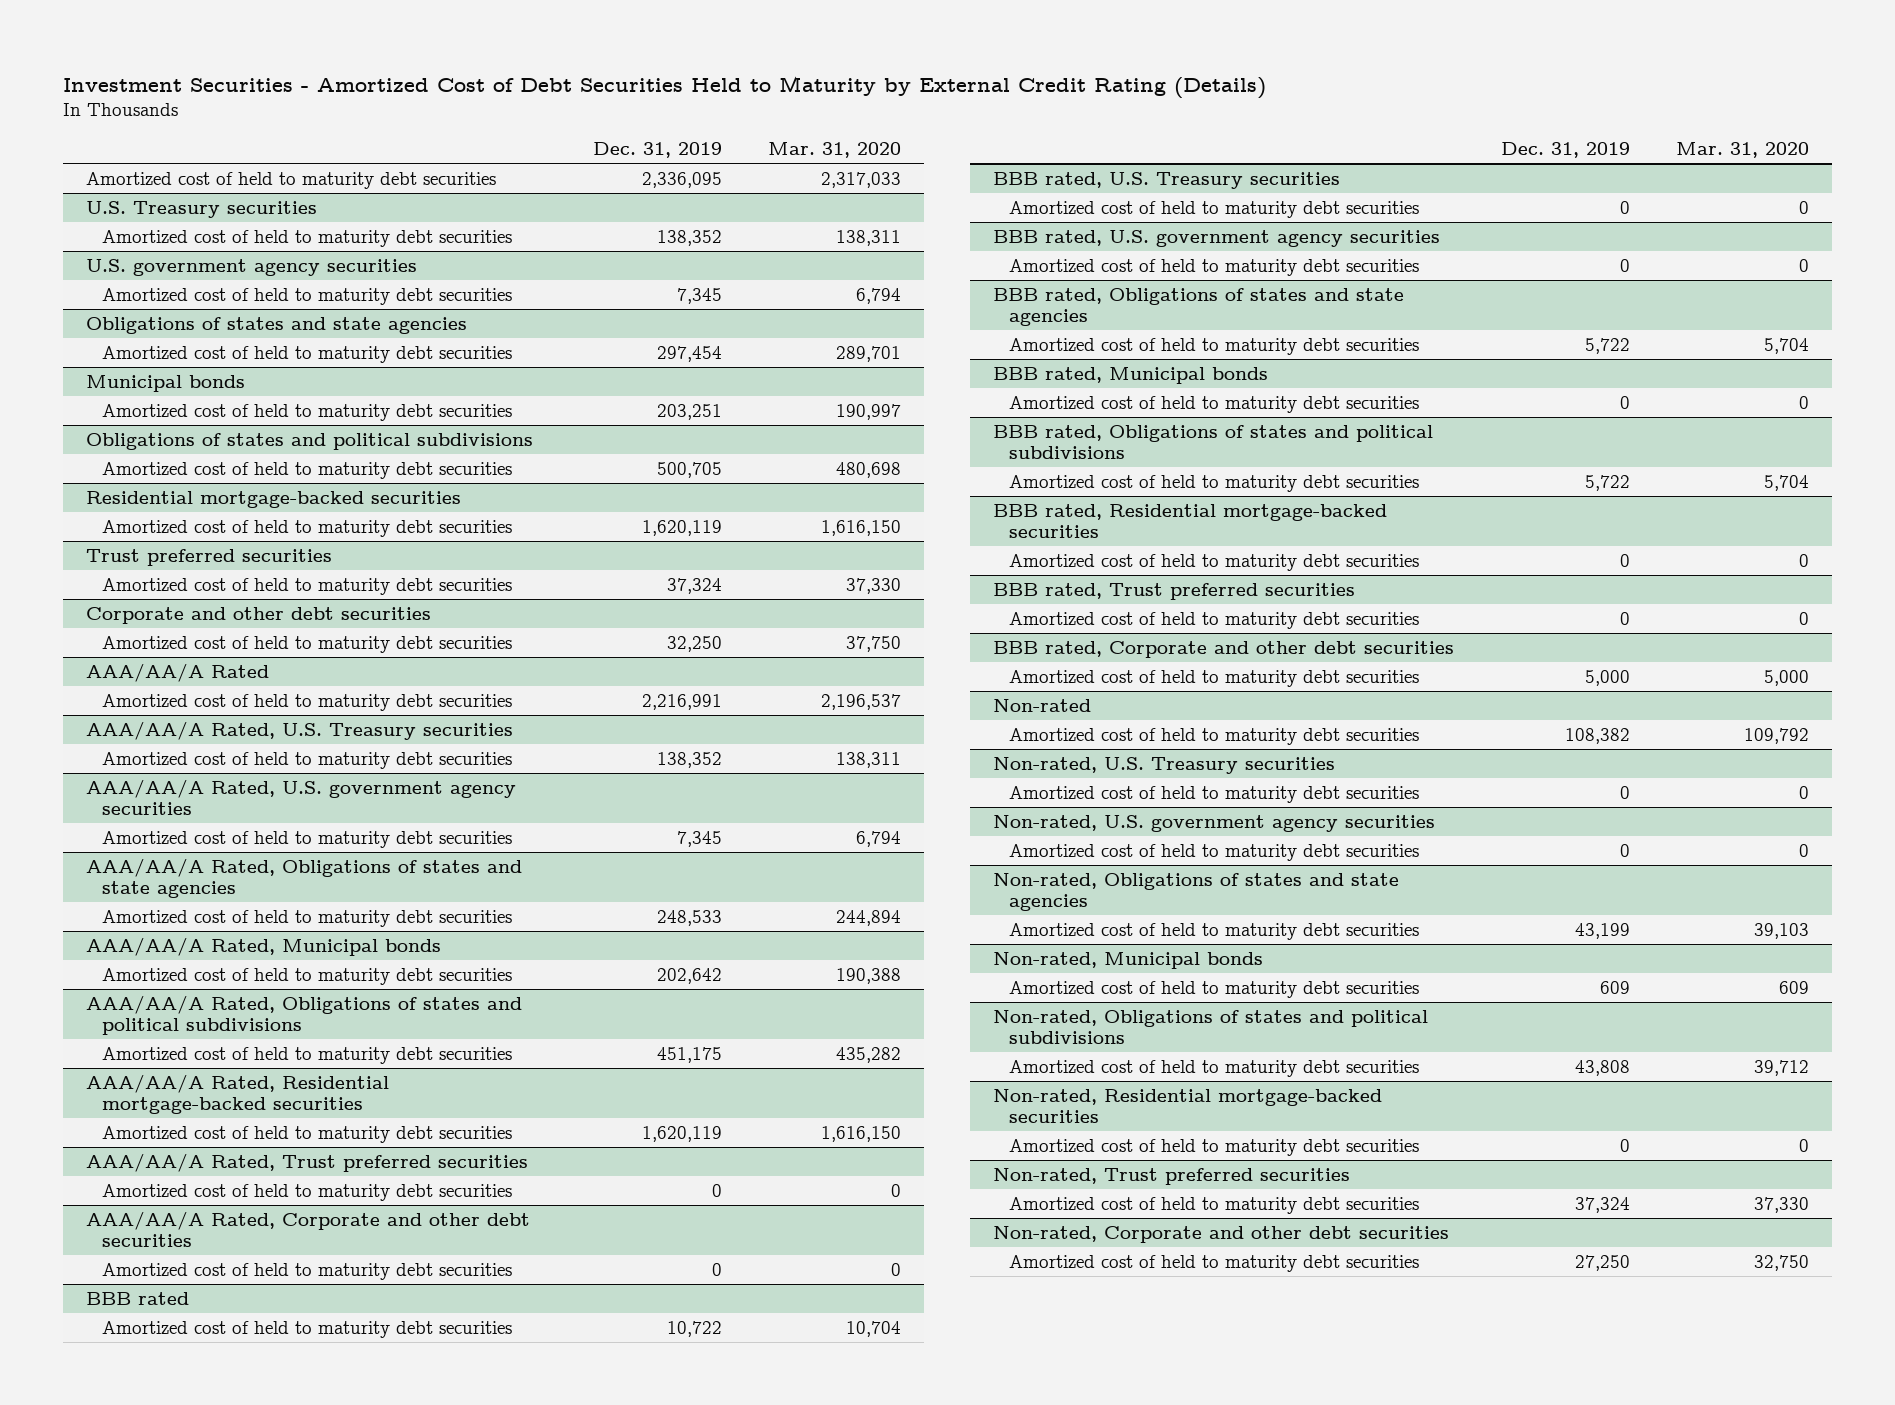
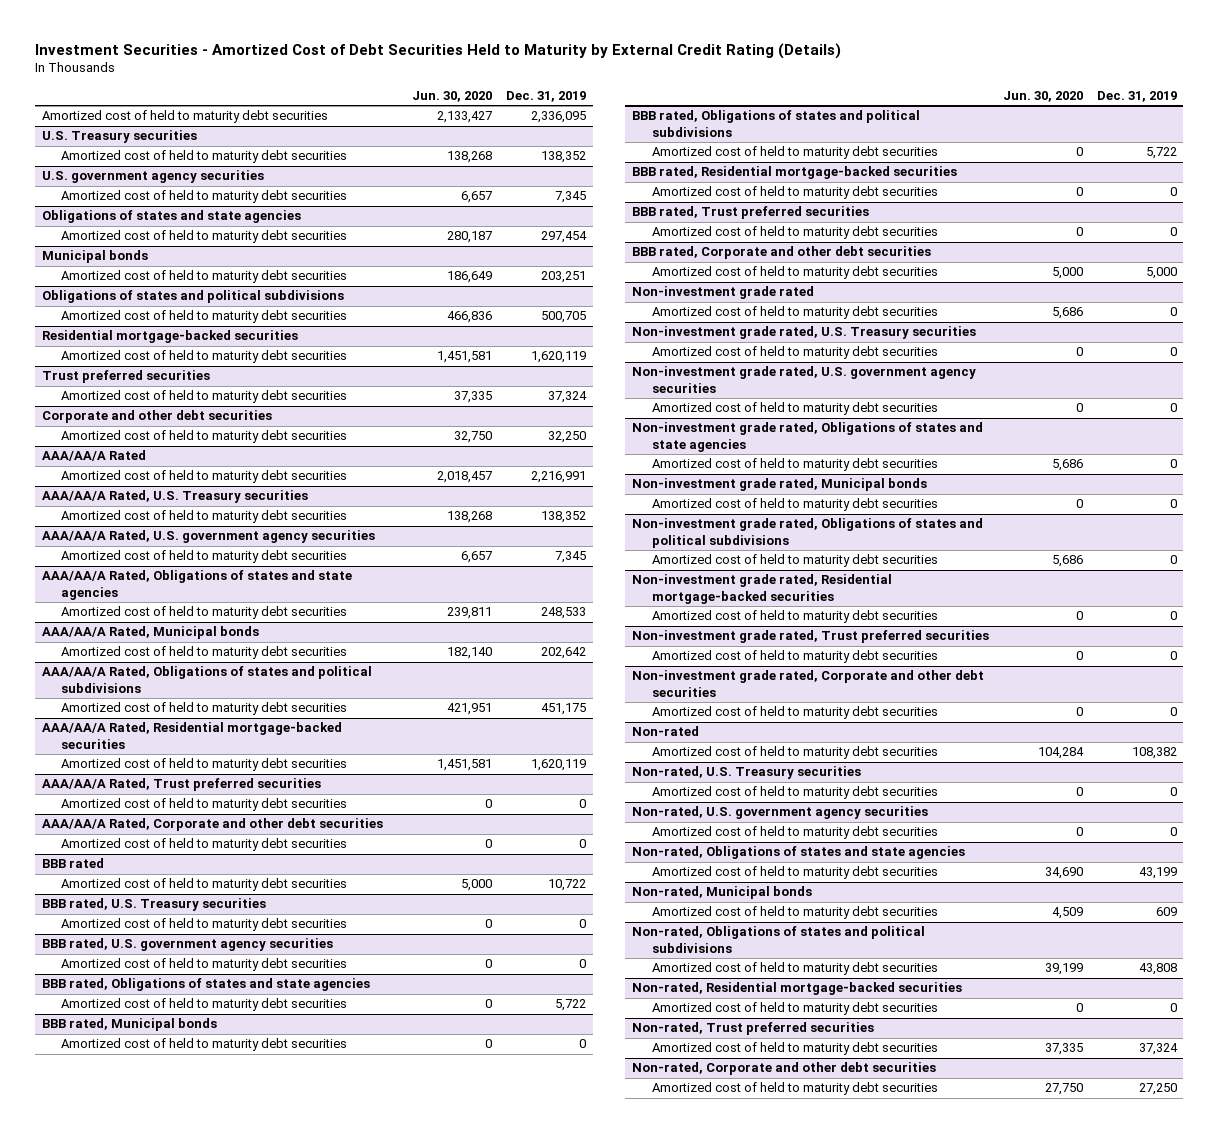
- | Dec. 31, 2019 | Mar. 31, 2020
+ | Jun. 30, 2020 | Dec. 31, 2019
+ Non-investment grade rated
+ Amortized cost of held to maturity debt securities | 5,686 | 0
+ Non-investment grade rated, U.S. Treasury securities
+ Amortized cost of held to maturity debt securities | 0 | 0
+ Non-investment grade rated, U.S. government agency securities
+ Amortized cost of held to maturity debt securities | 0 | 0
+ Non-investment grade rated, Obligations of states and state agencies
+ Amortized cost of held to maturity debt securities | 5,686 | 0
+ Non-investment grade rated, Municipal bonds
+ Amortized cost of held to maturity debt securities | 0 | 0
+ Non-investment grade rated, Obligations of states and political subdivisions
+ Amortized cost of held to maturity debt securities | 5,686 | 0
+ Non-investment grade rated, Residential mortgage-backed securities
+ Amortized cost of held to maturity debt securities | 0 | 0
+ Non-investment grade rated, Trust preferred securities
+ Amortized cost of held to maturity debt securities | 0 | 0
+ Non-investment grade rated, Corporate and other debt securities
+ Amortized cost of held to maturity debt securities | 0 | 0

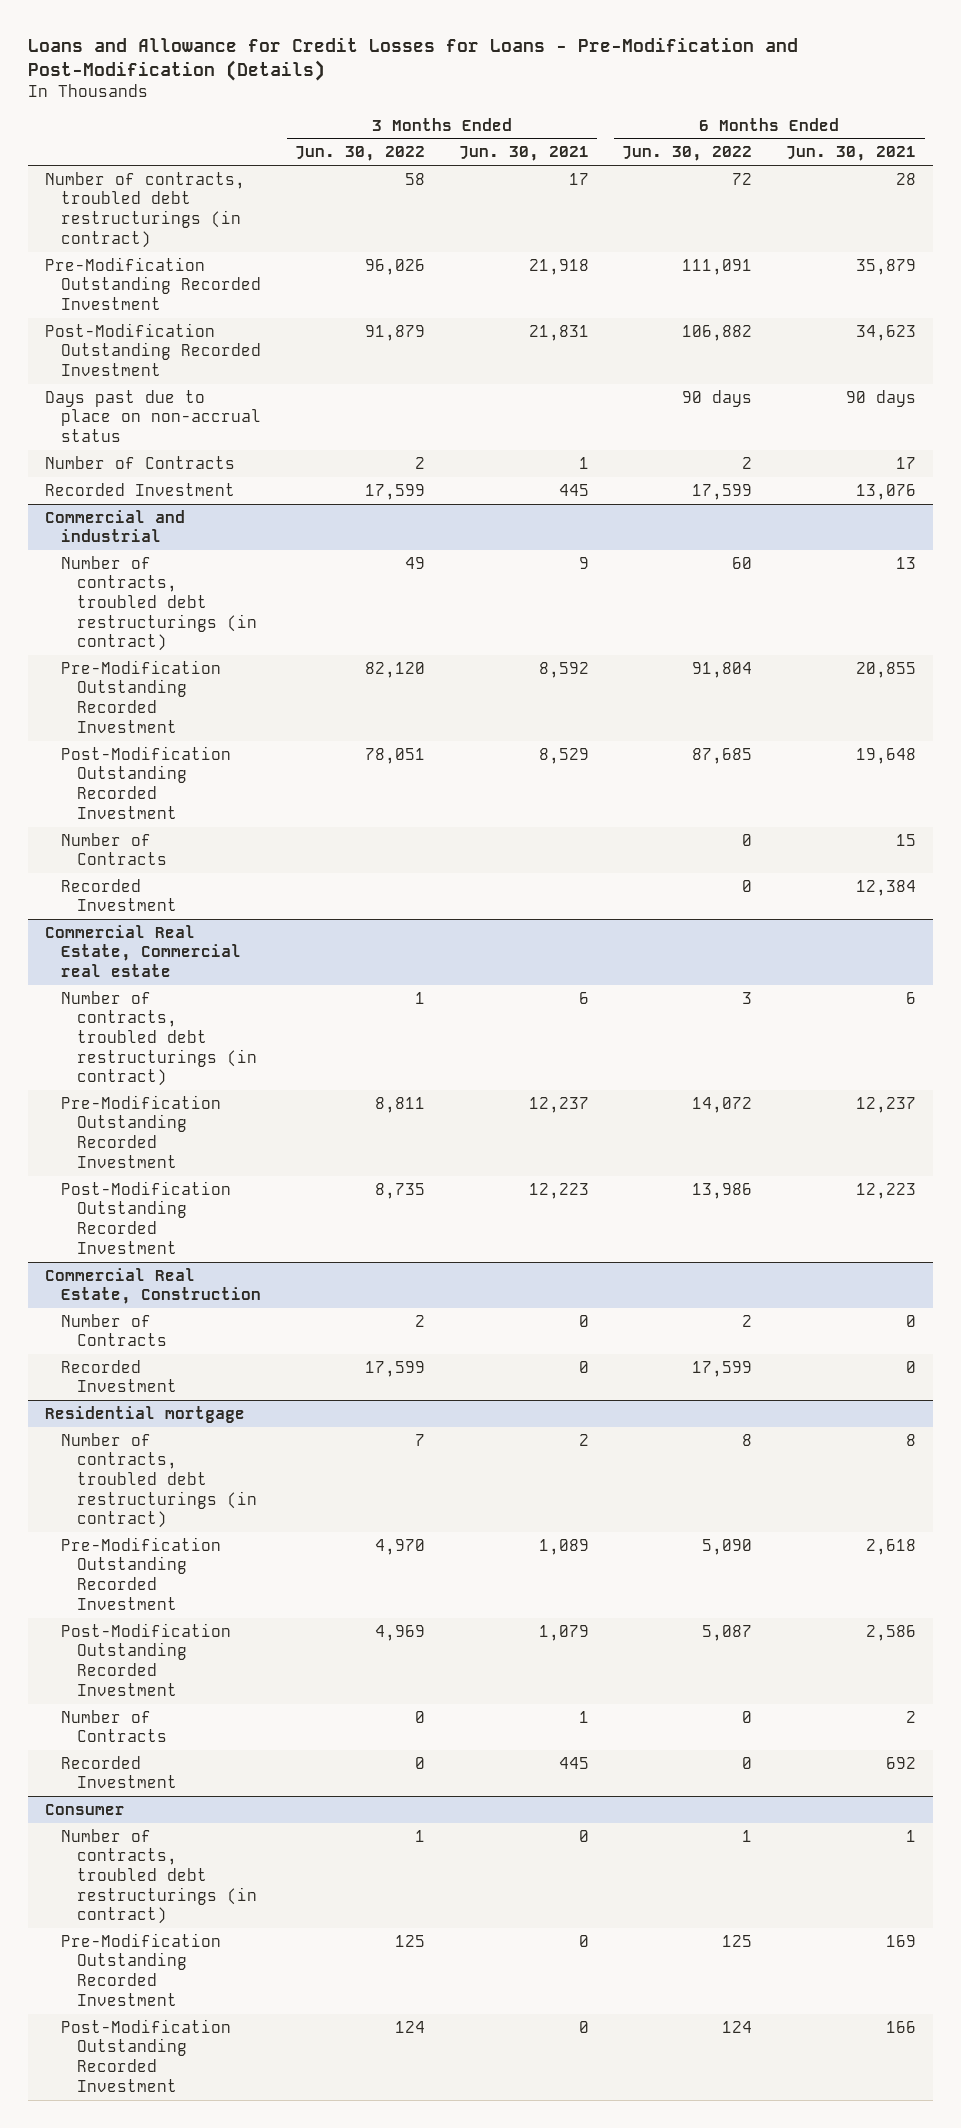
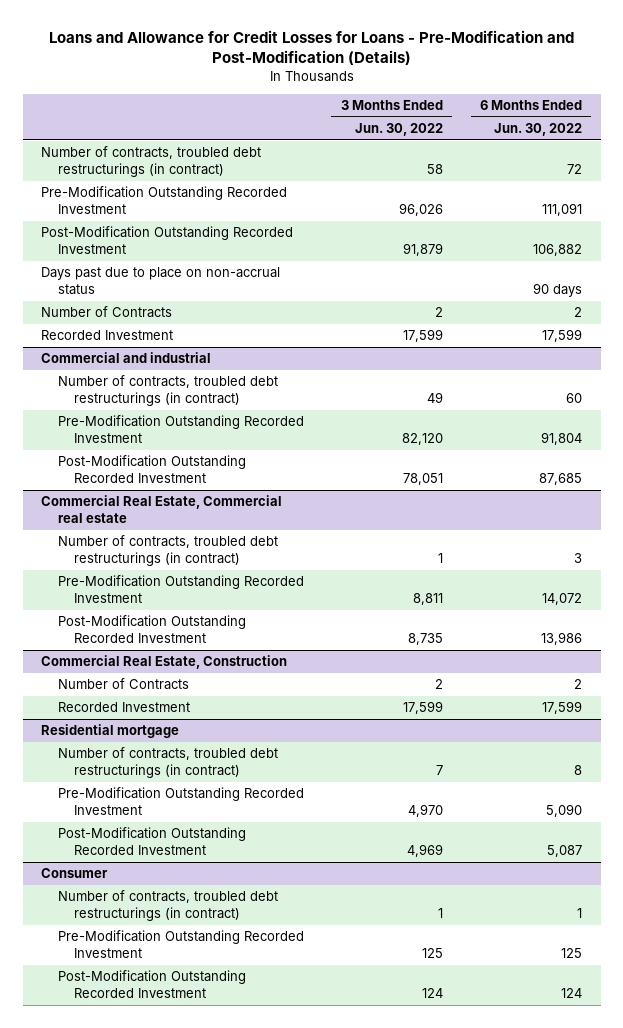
- | 3 Months Ended Jun. 30, 2022 | 3 Months Ended Jun. 30, 2021 | 6 Months Ended Jun. 30, 2022 | 6 Months Ended Jun. 30, 2021
+ | 3 Months Ended Jun. 30, 2022 | 6 Months Ended Jun. 30, 2022
@ Commercial and industrial
- Number of Contracts | | | 0 | 15
- Recorded Investment | | | 0 | 12,384
@ Residential mortgage
- Number of Contracts | 0 | 1 | 0 | 2
- Recorded Investment | 0 | 445 | 0 | 692

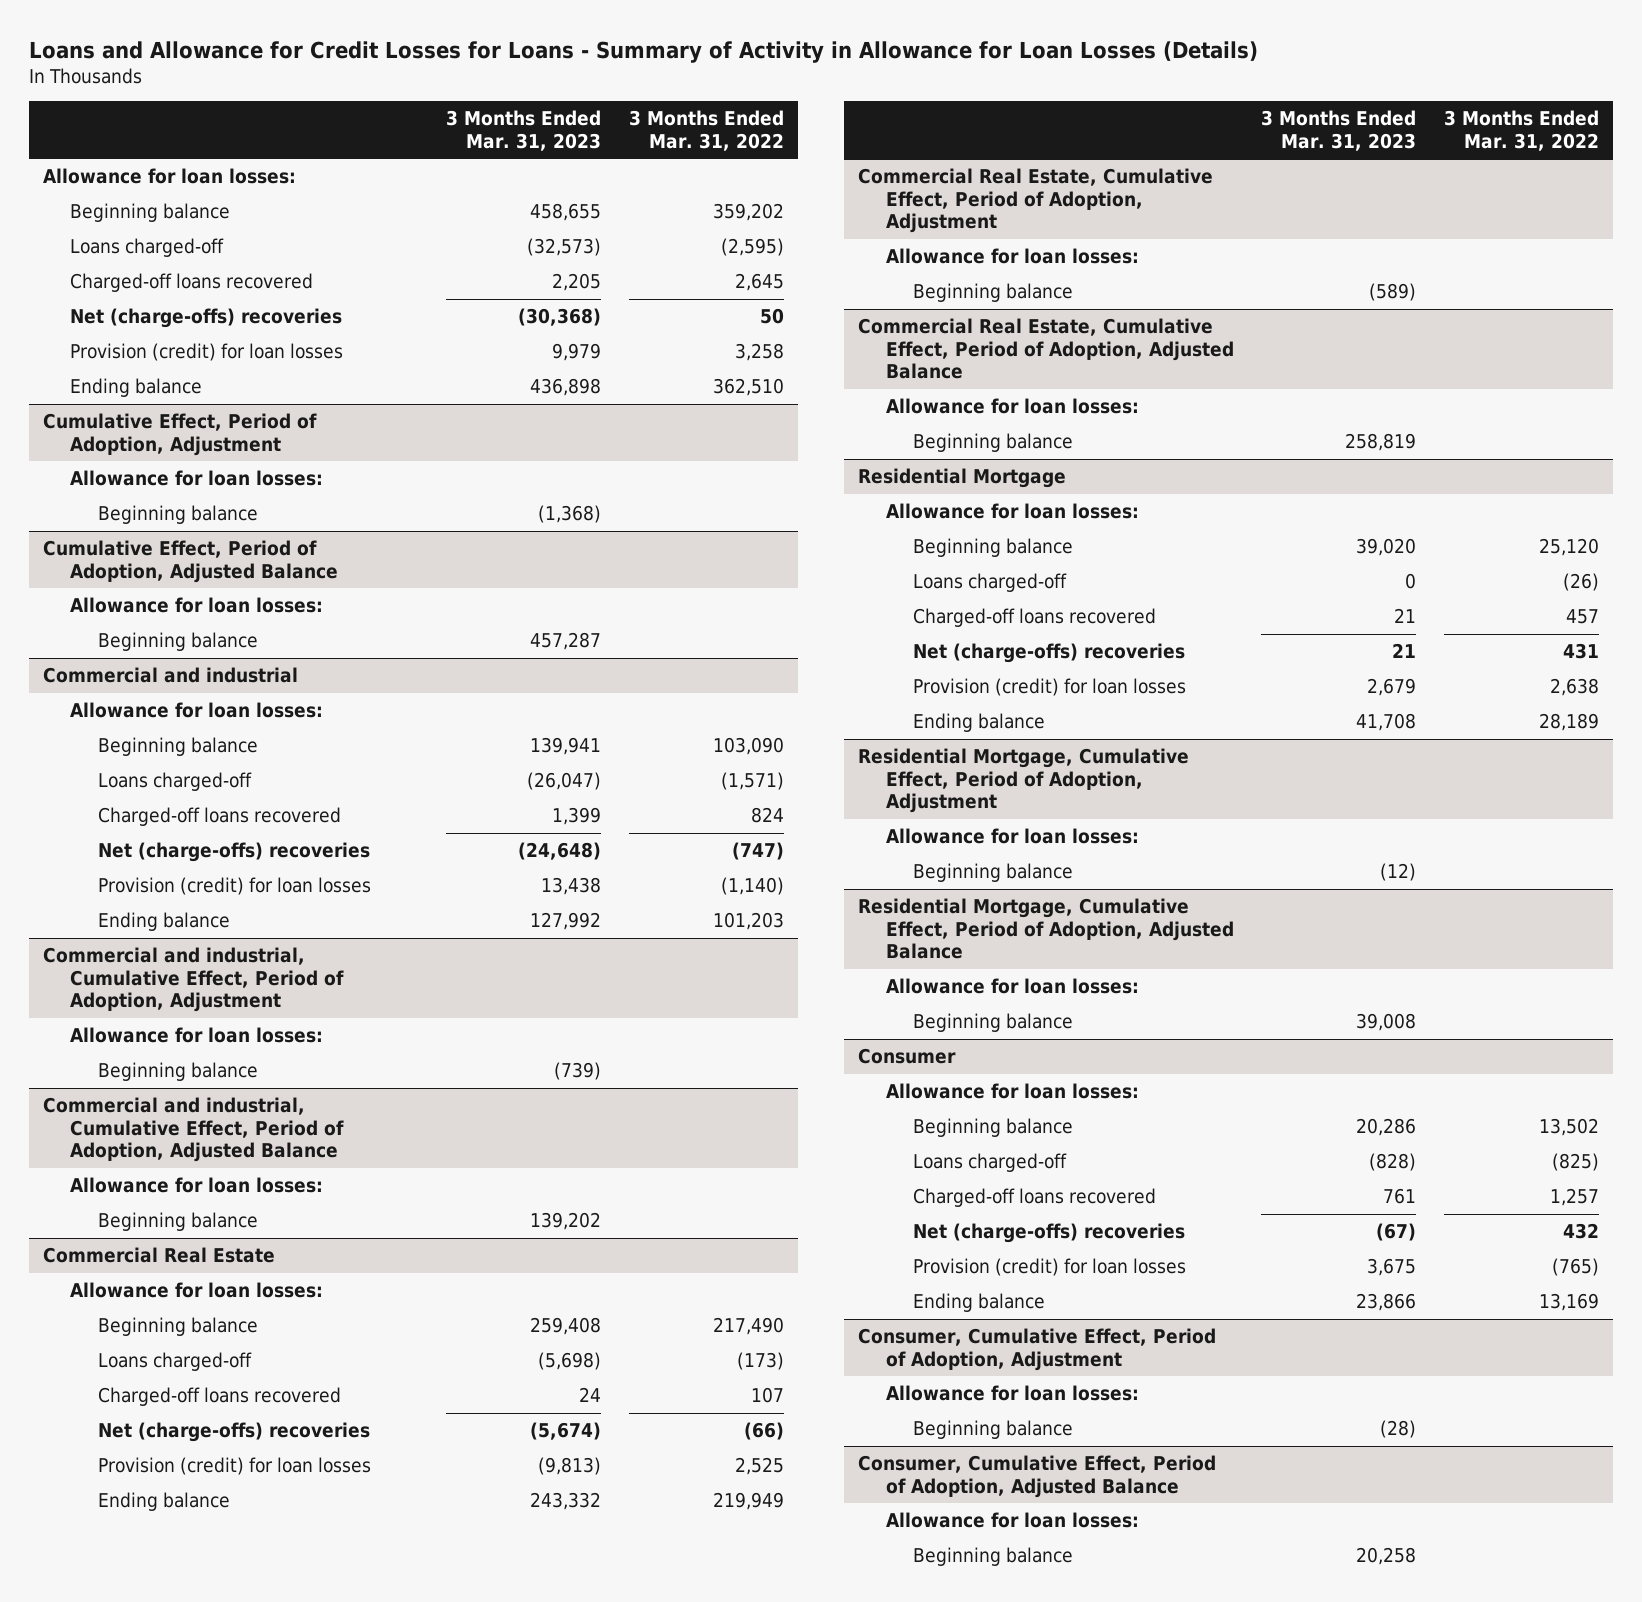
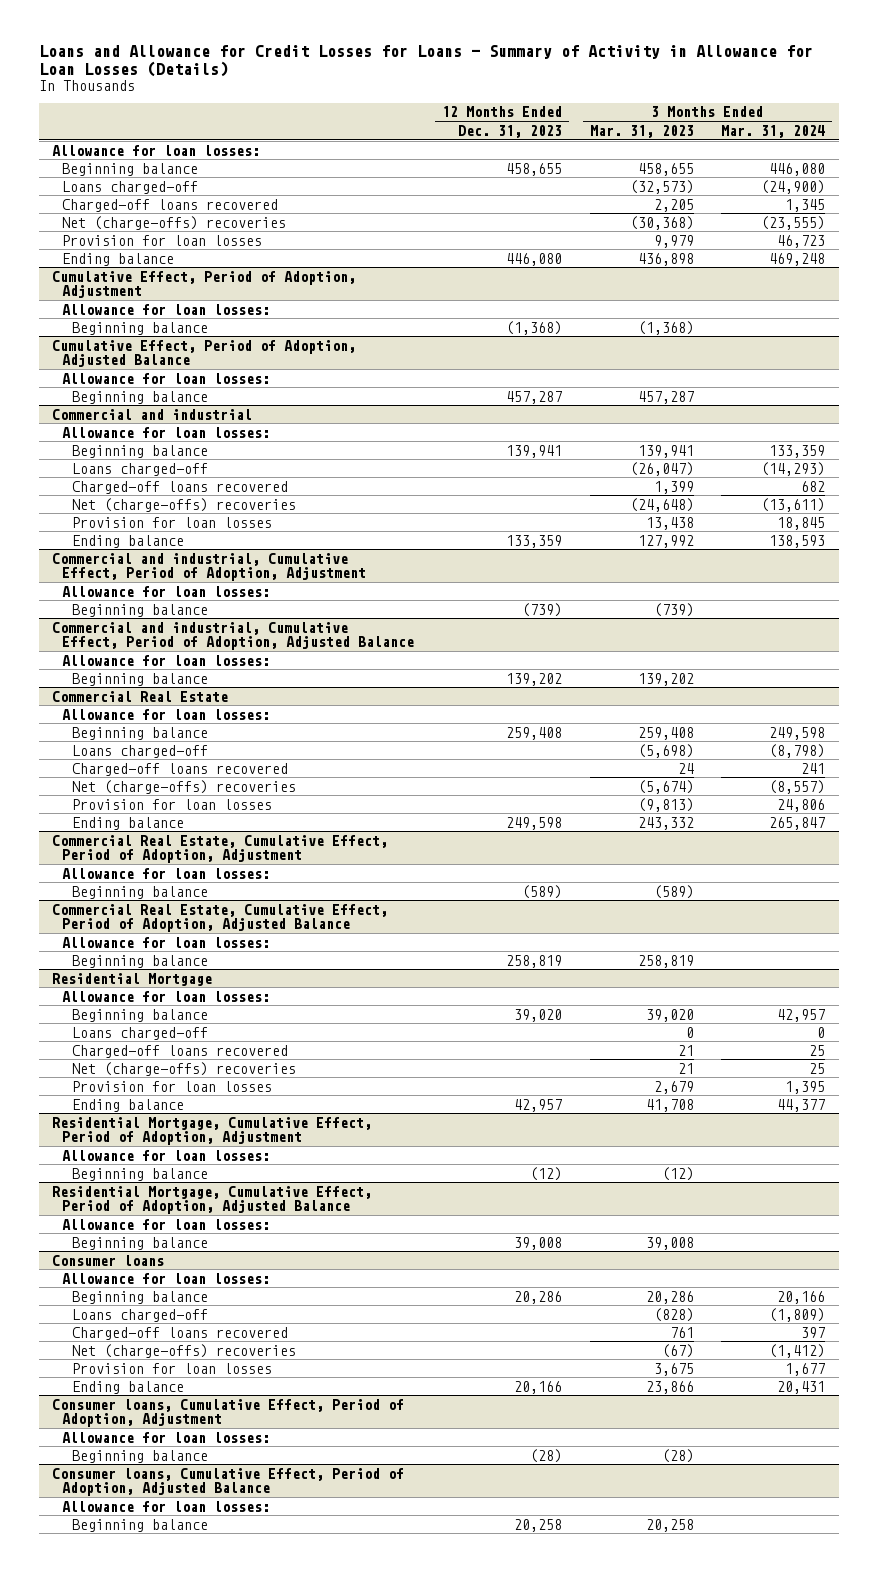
- | 3 Months Ended Mar. 31, 2023 | 3 Months Ended Mar. 31, 2022
+ | 12 Months Ended Dec. 31, 2023 | 3 Months Ended Mar. 31, 2023 | 3 Months Ended Mar. 31, 2024
- Provision (credit) for loan losses | 9,979 | 3,258
+ Provision for loan losses | | 9,979 | 46,723
@ Commercial and industrial
- Provision (credit) for loan losses | 13,438 | (1,140)
+ Provision for loan losses | | 13,438 | 18,845
@ Commercial Real Estate
- Provision (credit) for loan losses | (9,813) | 2,525
+ Provision for loan losses | | (9,813) | 24,806
@ Residential Mortgage
- Provision (credit) for loan losses | 2,679 | 2,638
+ Provision for loan losses | | 2,679 | 1,395
- Consumer
+ Consumer loans
- Provision (credit) for loan losses | 3,675 | (765)
+ Provision for loan losses | | 3,675 | 1,677
- Consumer, Cumulative Effect, Period of Adoption, Adjustment
+ Consumer loans, Cumulative Effect, Period of Adoption, Adjustment
- Consumer, Cumulative Effect, Period of Adoption, Adjusted Balance
+ Consumer loans, Cumulative Effect, Period of Adoption, Adjusted Balance

